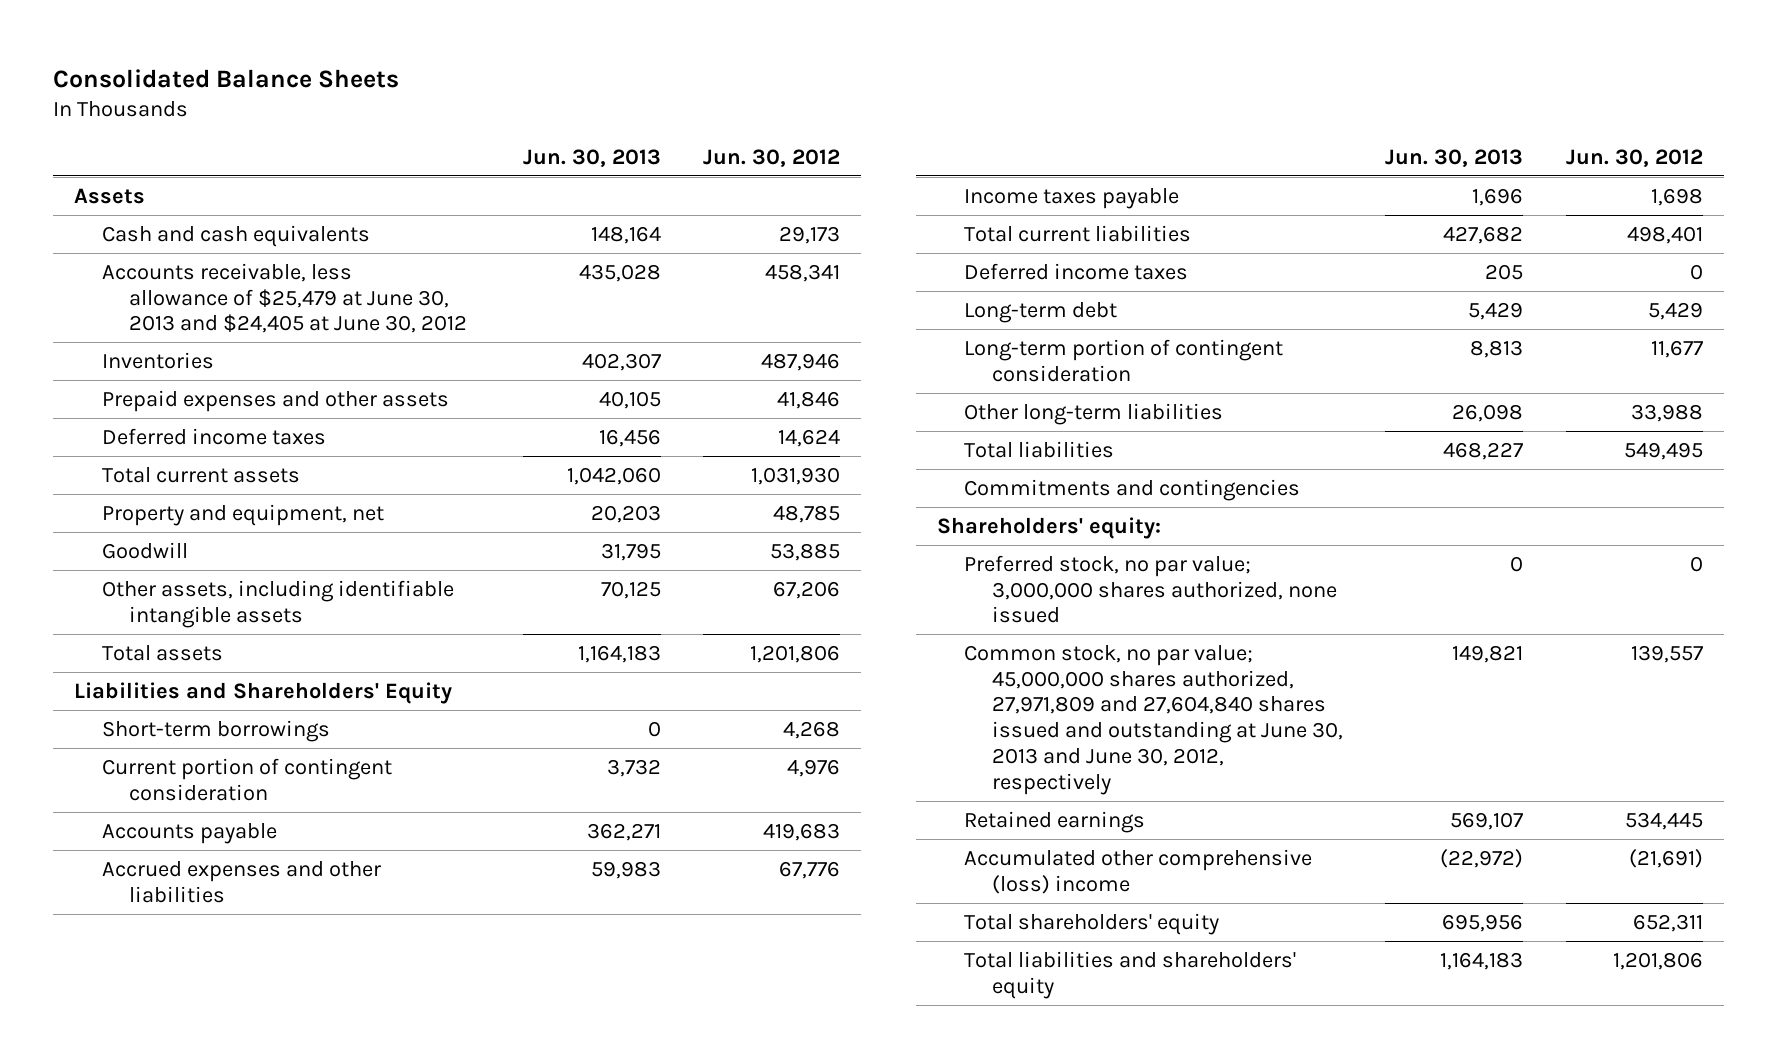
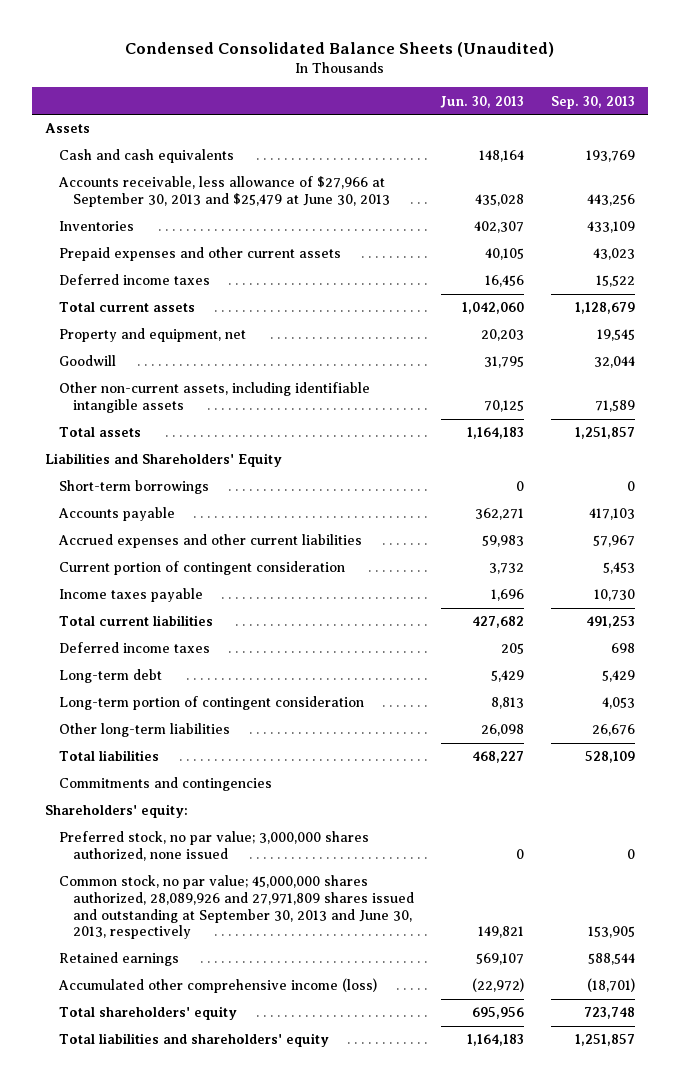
- Consolidated Balance Sheets
+ Condensed Consolidated Balance Sheets (Unaudited)
- | Jun. 30, 2013 | Jun. 30, 2012
+ | Jun. 30, 2013 | Sep. 30, 2013
- Accounts receivable, less allowance of $25,479 at June 30, 2013 and $24,405 at June 30, 2012 | 435,028 | 458,341
+ Accounts receivable, less allowance of $27,966 at September 30, 2013 and $25,479 at June 30, 2013 | 435,028 | 443,256
- Prepaid expenses and other assets | 40,105 | 41,846
+ Prepaid expenses and other current assets | 40,105 | 43,023
- Other assets, including identifiable intangible assets | 70,125 | 67,206
+ Other non-current assets, including identifiable intangible assets | 70,125 | 71,589
- Accrued expenses and other liabilities | 59,983 | 67,776
+ Accrued expenses and other current liabilities | 59,983 | 57,967
moved down: Current portion of contingent consideration | 3,732 | 5,453
- Common stock, no par value; 45,000,000 shares authorized, 27,971,809 and 27,604,840 shares issued and outstanding at June 30, 2013 and June 30, 2012, respectively | 149,821 | 139,557
+ Common stock, no par value; 45,000,000 shares authorized, 28,089,926 and 27,971,809 shares issued and outstanding at September 30, 2013 and June 30, 2013, respectively | 149,821 | 153,905
- Accumulated other comprehensive (loss) income | (22,972) | (21,691)
+ Accumulated other comprehensive income (loss) | (22,972) | (18,701)

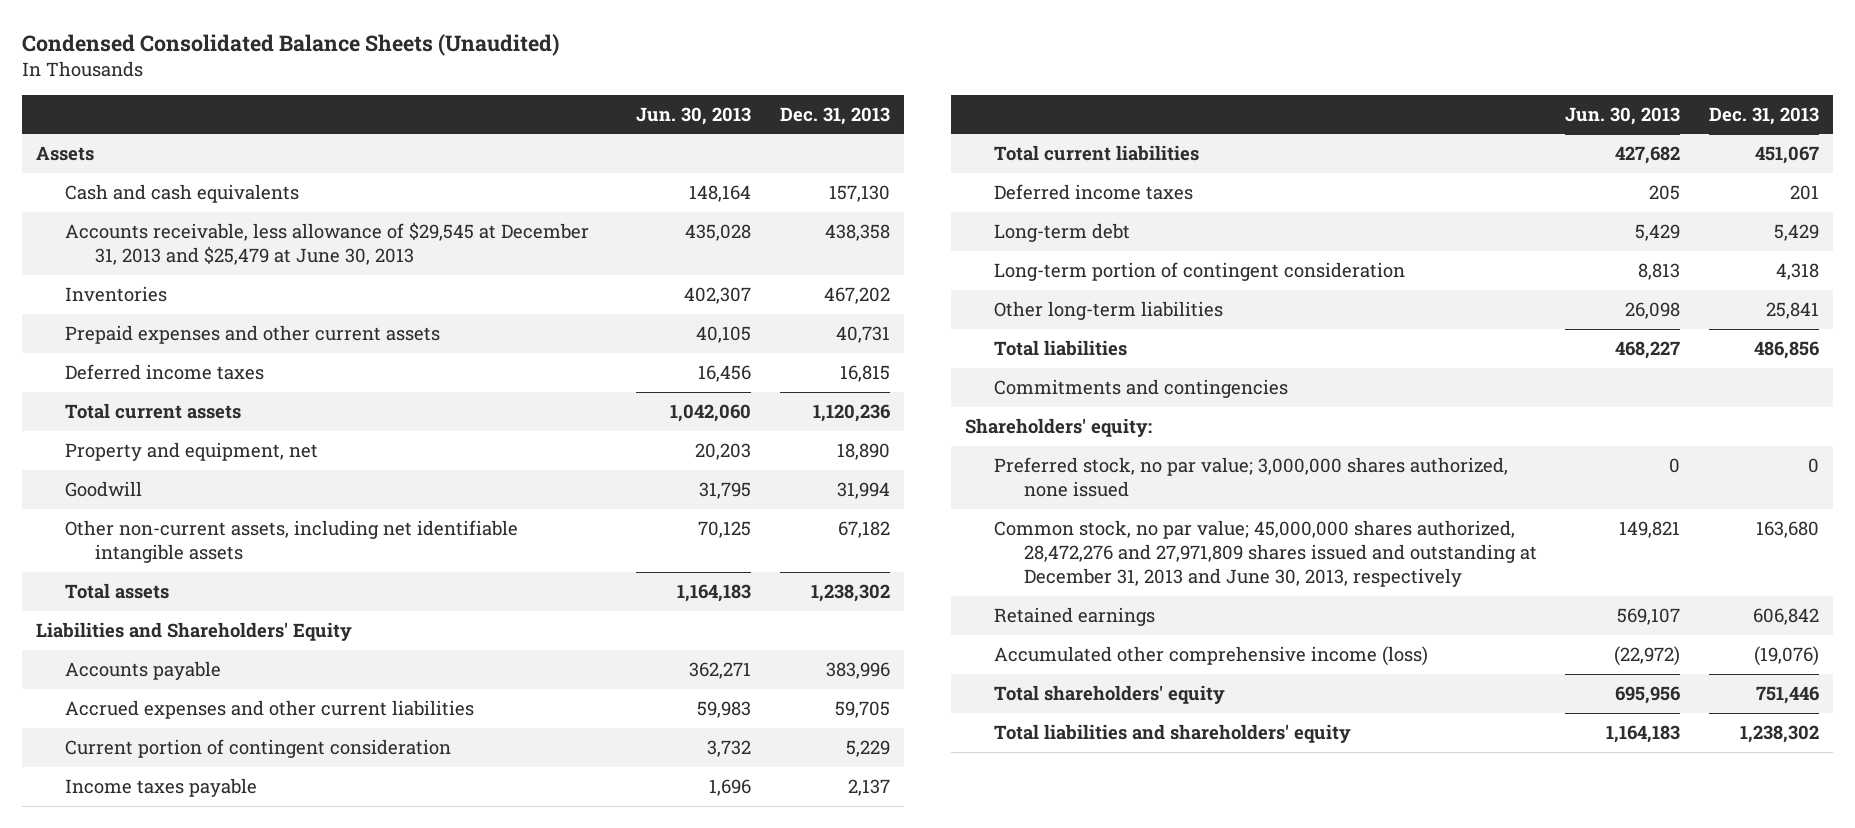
- | Jun. 30, 2013 | Sep. 30, 2013
+ | Jun. 30, 2013 | Dec. 31, 2013
- Accounts receivable, less allowance of $27,966 at September 30, 2013 and $25,479 at June 30, 2013 | 435,028 | 443,256
+ Accounts receivable, less allowance of $29,545 at December 31, 2013 and $25,479 at June 30, 2013 | 435,028 | 438,358
- Other non-current assets, including identifiable intangible assets | 70,125 | 71,589
+ Other non-current assets, including net identifiable intangible assets | 70,125 | 67,182
- Short-term borrowings | 0 | 0
- Common stock, no par value; 45,000,000 shares authorized, 28,089,926 and 27,971,809 shares issued and outstanding at September 30, 2013 and June 30, 2013, respectively | 149,821 | 153,905
+ Common stock, no par value; 45,000,000 shares authorized, 28,472,276 and 27,971,809 shares issued and outstanding at December 31, 2013 and June 30, 2013, respectively | 149,821 | 163,680

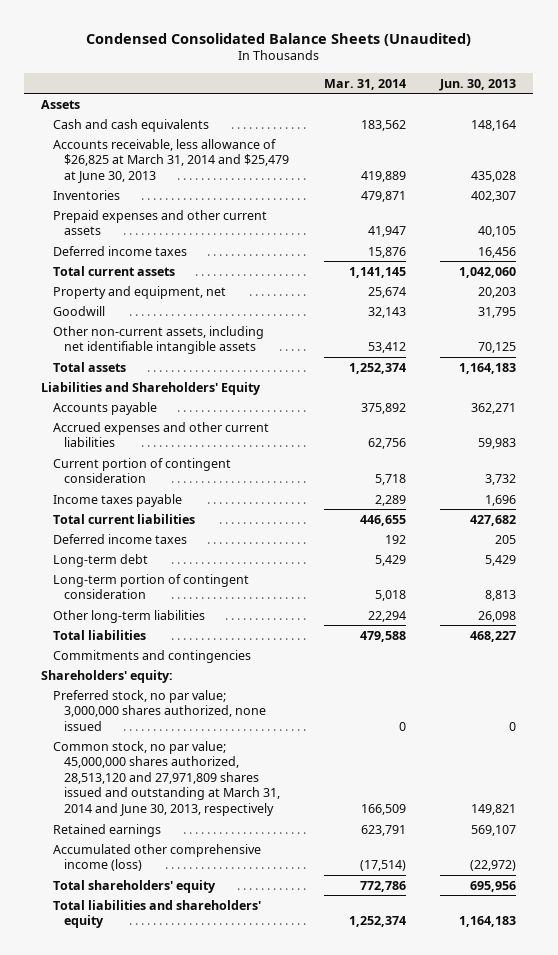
- | Jun. 30, 2013 | Dec. 31, 2013
+ | Mar. 31, 2014 | Jun. 30, 2013
- Accounts receivable, less allowance of $29,545 at December 31, 2013 and $25,479 at June 30, 2013 | 435,028 | 438,358
+ Accounts receivable, less allowance of $26,825 at March 31, 2014 and $25,479 at June 30, 2013 | 419,889 | 435,028
- Common stock, no par value; 45,000,000 shares authorized, 28,472,276 and 27,971,809 shares issued and outstanding at December 31, 2013 and June 30, 2013, respectively | 149,821 | 163,680
+ Common stock, no par value; 45,000,000 shares authorized, 28,513,120 and 27,971,809 shares issued and outstanding at March 31, 2014 and June 30, 2013, respectively | 166,509 | 149,821

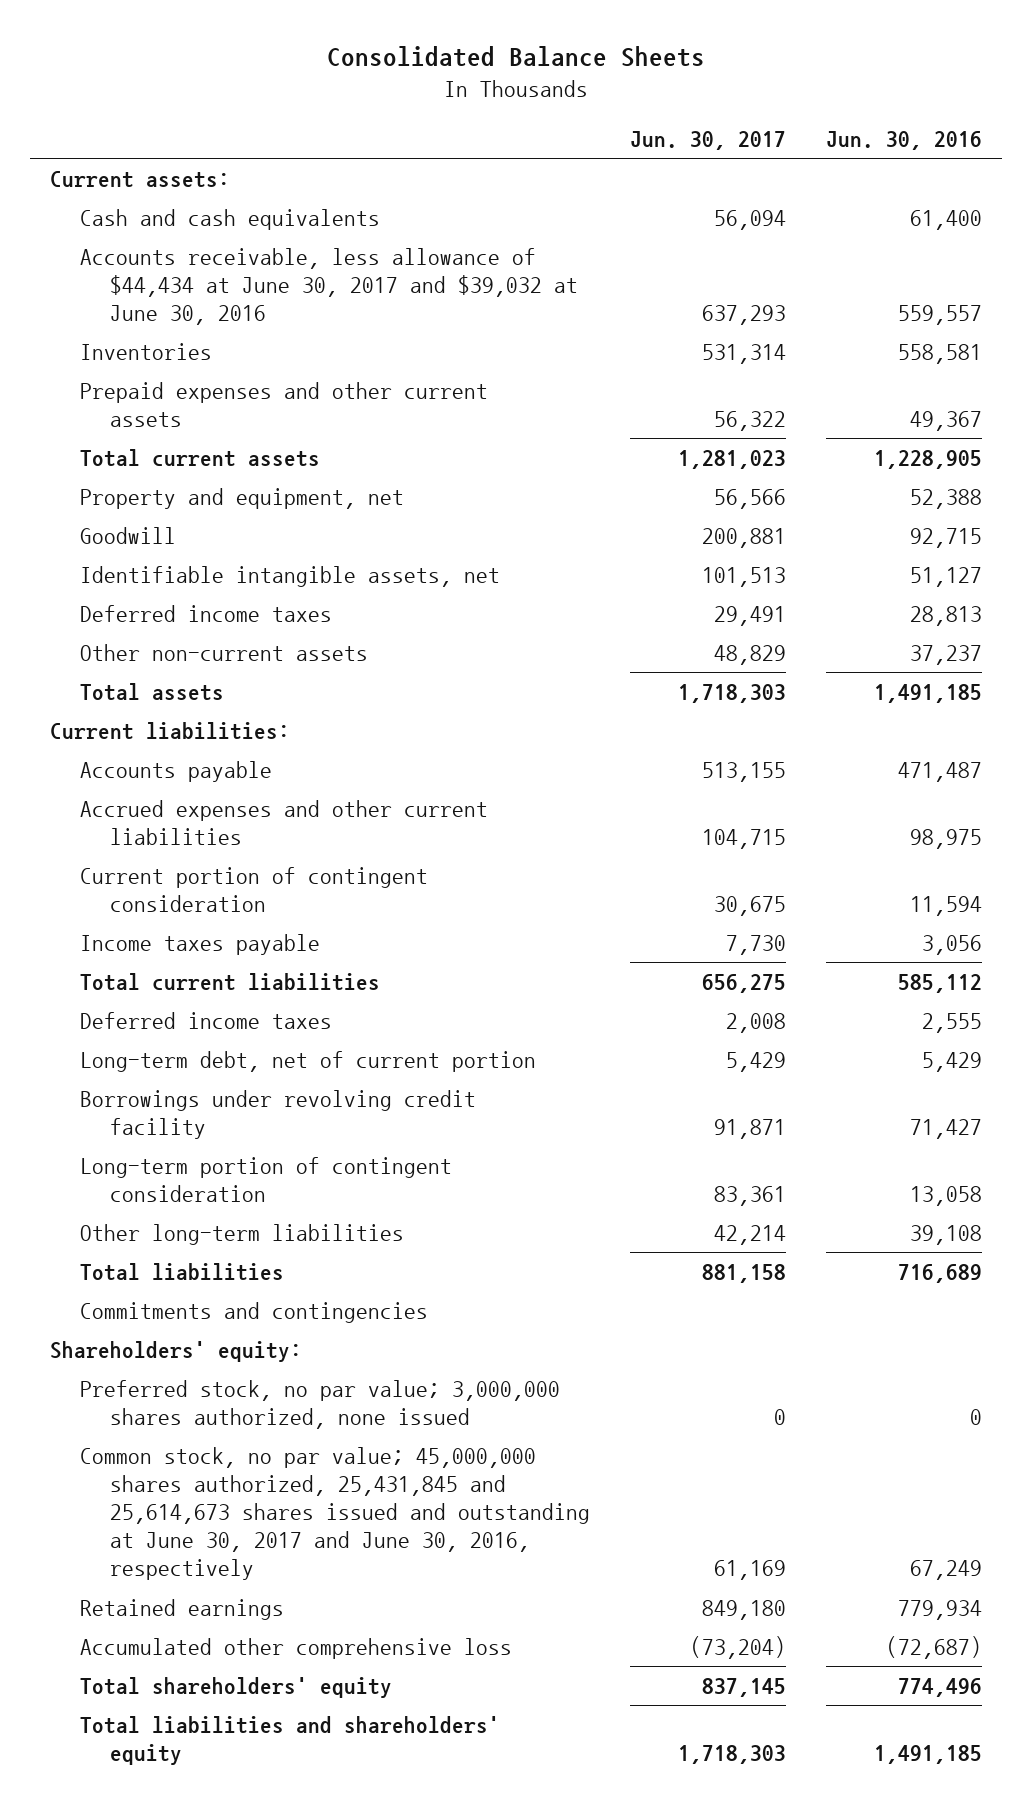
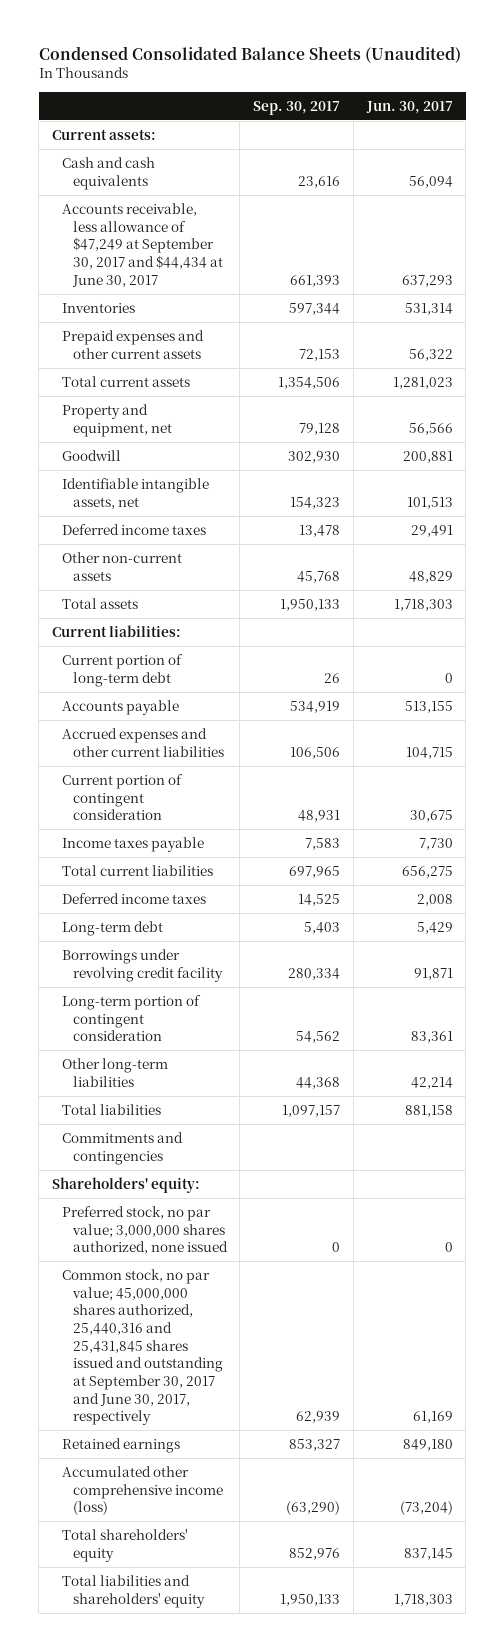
- Consolidated Balance Sheets
+ Condensed Consolidated Balance Sheets (Unaudited)
- | Jun. 30, 2017 | Jun. 30, 2016
+ | Sep. 30, 2017 | Jun. 30, 2017
- Accounts receivable, less allowance of $44,434 at June 30, 2017 and $39,032 at June 30, 2016 | 637,293 | 559,557
+ Accounts receivable, less allowance of $47,249 at September 30, 2017 and $44,434 at June 30, 2017 | 661,393 | 637,293
+ Current portion of long-term debt | 26 | 0
- Long-term debt, net of current portion | 5,429 | 5,429
+ Long-term debt | 5,403 | 5,429
- Common stock, no par value; 45,000,000 shares authorized, 25,431,845 and 25,614,673 shares issued and outstanding at June 30, 2017 and June 30, 2016, respectively | 61,169 | 67,249
+ Common stock, no par value; 45,000,000 shares authorized, 25,440,316 and 25,431,845 shares issued and outstanding at September 30, 2017 and June 30, 2017, respectively | 62,939 | 61,169
- Accumulated other comprehensive loss | (73,204) | (72,687)
+ Accumulated other comprehensive income (loss) | (63,290) | (73,204)

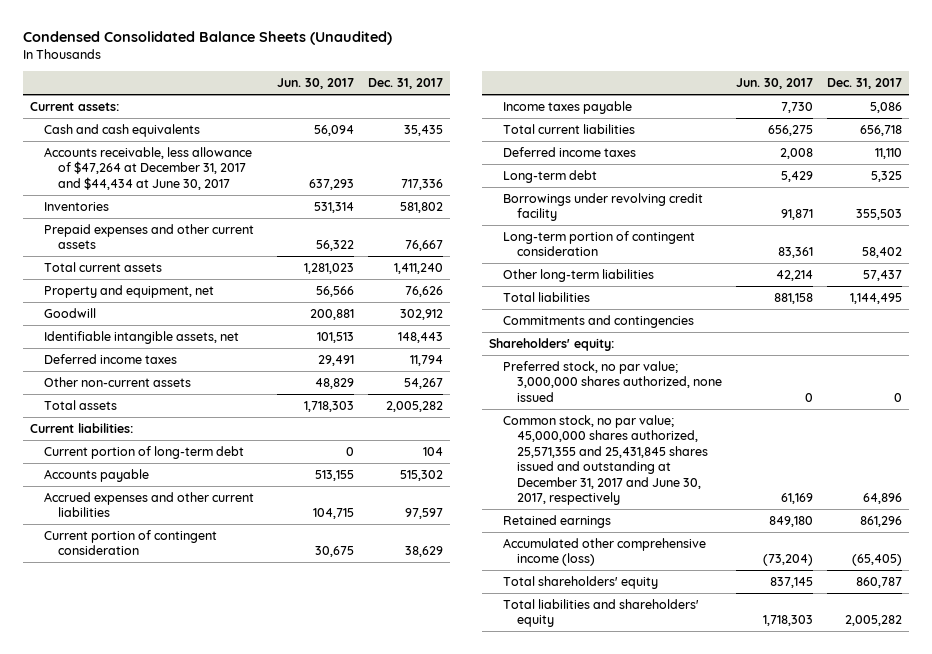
- | Sep. 30, 2017 | Jun. 30, 2017
+ | Jun. 30, 2017 | Dec. 31, 2017
- Accounts receivable, less allowance of $47,249 at September 30, 2017 and $44,434 at June 30, 2017 | 661,393 | 637,293
+ Accounts receivable, less allowance of $47,264 at December 31, 2017 and $44,434 at June 30, 2017 | 637,293 | 717,336
- Common stock, no par value; 45,000,000 shares authorized, 25,440,316 and 25,431,845 shares issued and outstanding at September 30, 2017 and June 30, 2017, respectively | 62,939 | 61,169
+ Common stock, no par value; 45,000,000 shares authorized, 25,571,355 and 25,431,845 shares issued and outstanding at December 31, 2017 and June 30, 2017, respectively | 61,169 | 64,896

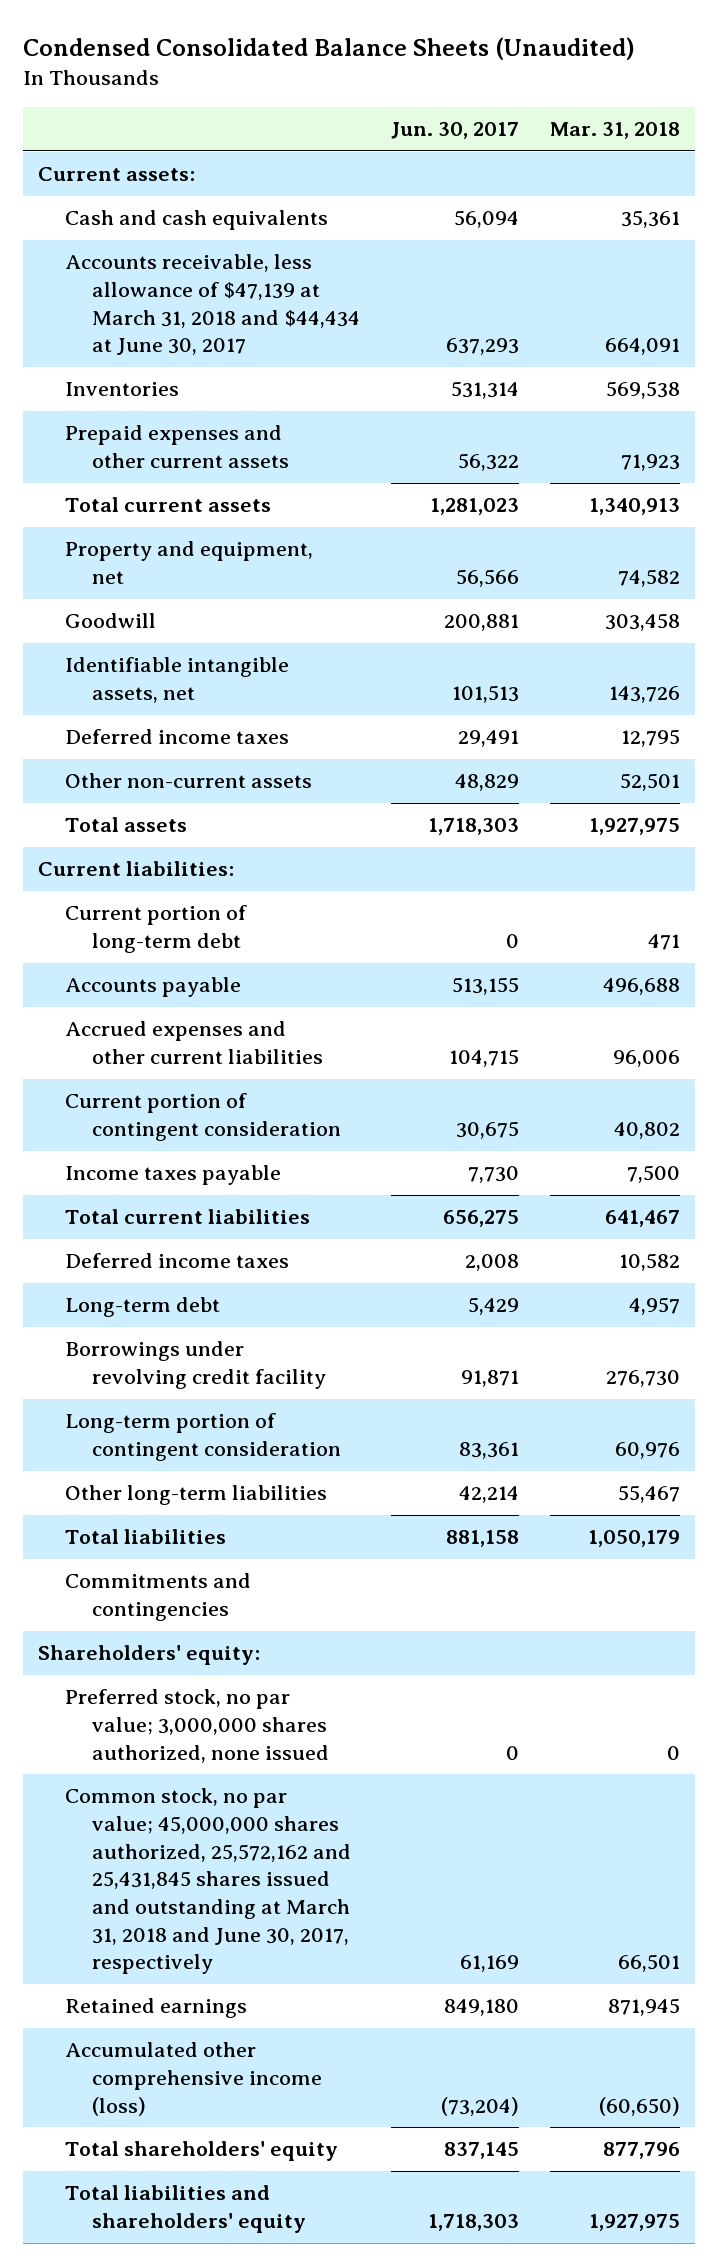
- | Jun. 30, 2017 | Dec. 31, 2017
+ | Jun. 30, 2017 | Mar. 31, 2018
- Accounts receivable, less allowance of $47,264 at December 31, 2017 and $44,434 at June 30, 2017 | 637,293 | 717,336
+ Accounts receivable, less allowance of $47,139 at March 31, 2018 and $44,434 at June 30, 2017 | 637,293 | 664,091
- Common stock, no par value; 45,000,000 shares authorized, 25,571,355 and 25,431,845 shares issued and outstanding at December 31, 2017 and June 30, 2017, respectively | 61,169 | 64,896
+ Common stock, no par value; 45,000,000 shares authorized, 25,572,162 and 25,431,845 shares issued and outstanding at March 31, 2018 and June 30, 2017, respectively | 61,169 | 66,501

